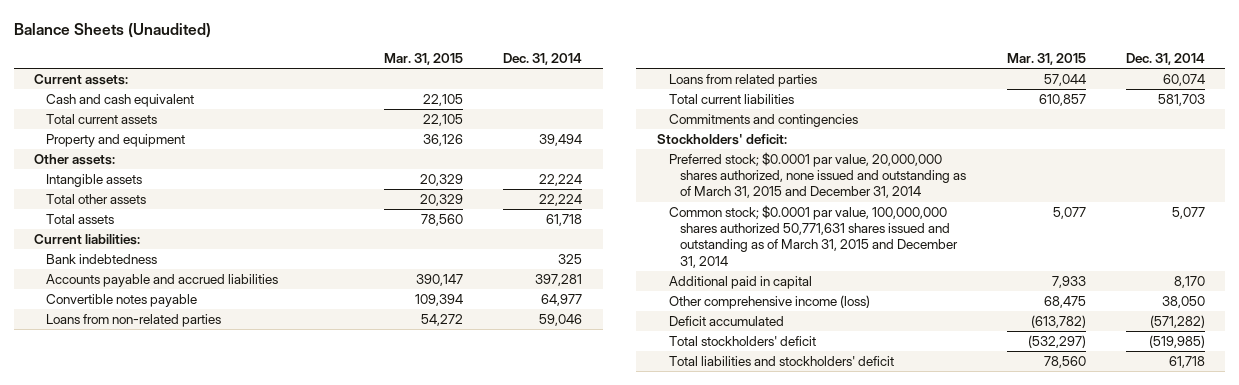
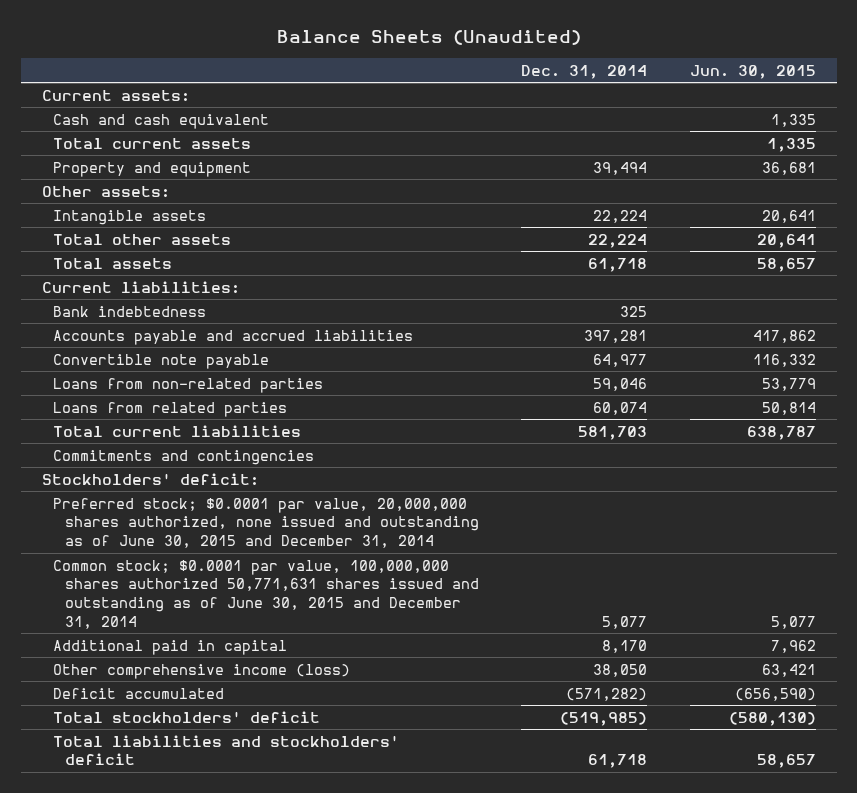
- | Mar. 31, 2015 | Dec. 31, 2014
+ | Dec. 31, 2014 | Jun. 30, 2015
- Convertible notes payable | 109,394 | 64,977
+ Convertible note payable | 64,977 | 116,332
- Preferred stock; $0.0001 par value, 20,000,000 shares authorized, none issued and outstanding as of March 31, 2015 and December 31, 2014
- Common stock; $0.0001 par value, 100,000,000 shares authorized 50,771,631 shares issued and outstanding as of March 31, 2015 and December 31, 2014 | 5,077 | 5,077
+ Preferred stock; $0.0001 par value, 20,000,000 shares authorized, none issued and outstanding as of June 30, 2015 and December 31, 2014
+ Common stock; $0.0001 par value, 100,000,000 shares authorized 50,771,631 shares issued and outstanding as of June 30, 2015 and December 31, 2014 | 5,077 | 5,077

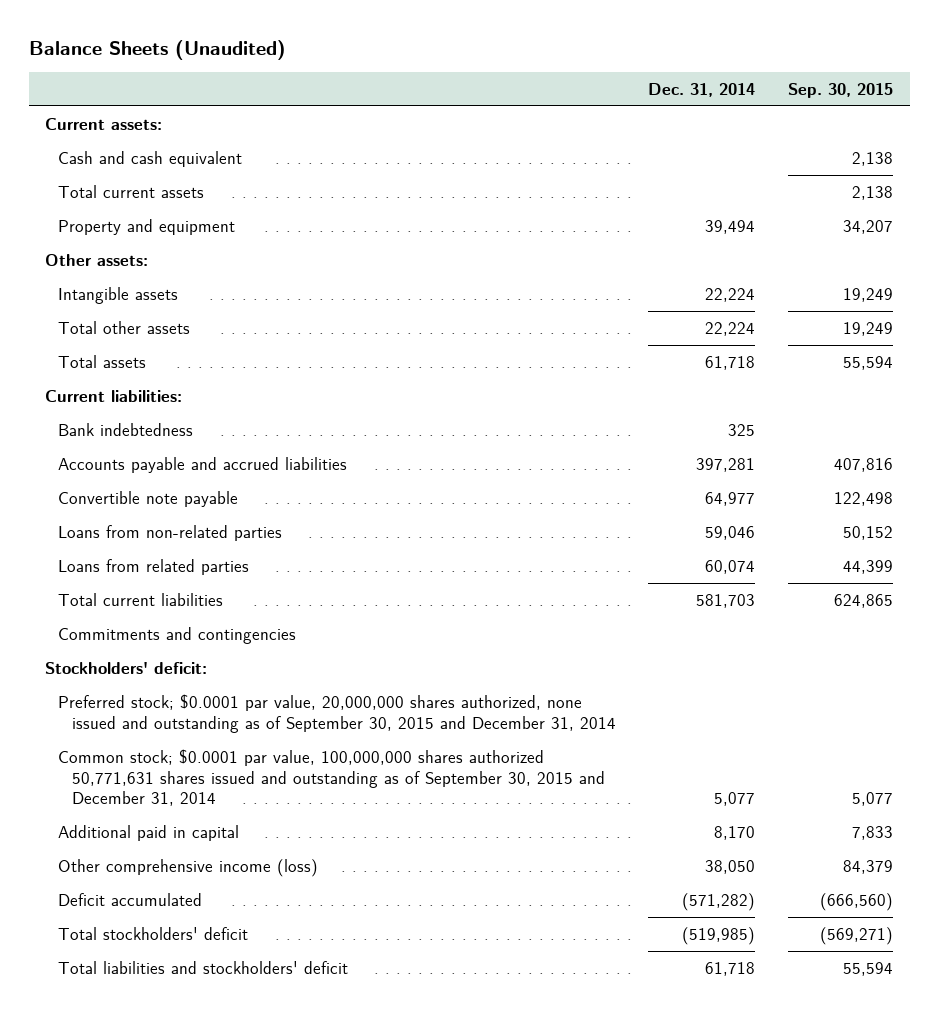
- | Dec. 31, 2014 | Jun. 30, 2015
+ | Dec. 31, 2014 | Sep. 30, 2015
- Preferred stock; $0.0001 par value, 20,000,000 shares authorized, none issued and outstanding as of June 30, 2015 and December 31, 2014
- Common stock; $0.0001 par value, 100,000,000 shares authorized 50,771,631 shares issued and outstanding as of June 30, 2015 and December 31, 2014 | 5,077 | 5,077
+ Preferred stock; $0.0001 par value, 20,000,000 shares authorized, none issued and outstanding as of September 30, 2015 and December 31, 2014
+ Common stock; $0.0001 par value, 100,000,000 shares authorized 50,771,631 shares issued and outstanding as of September 30, 2015 and December 31, 2014 | 5,077 | 5,077

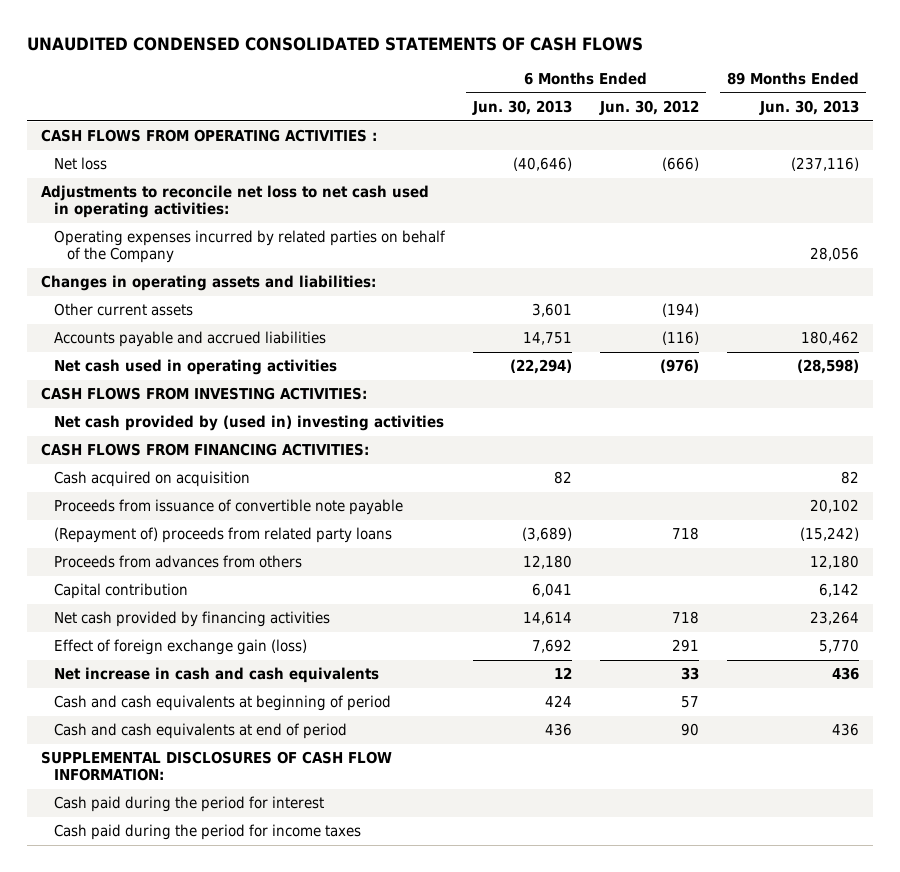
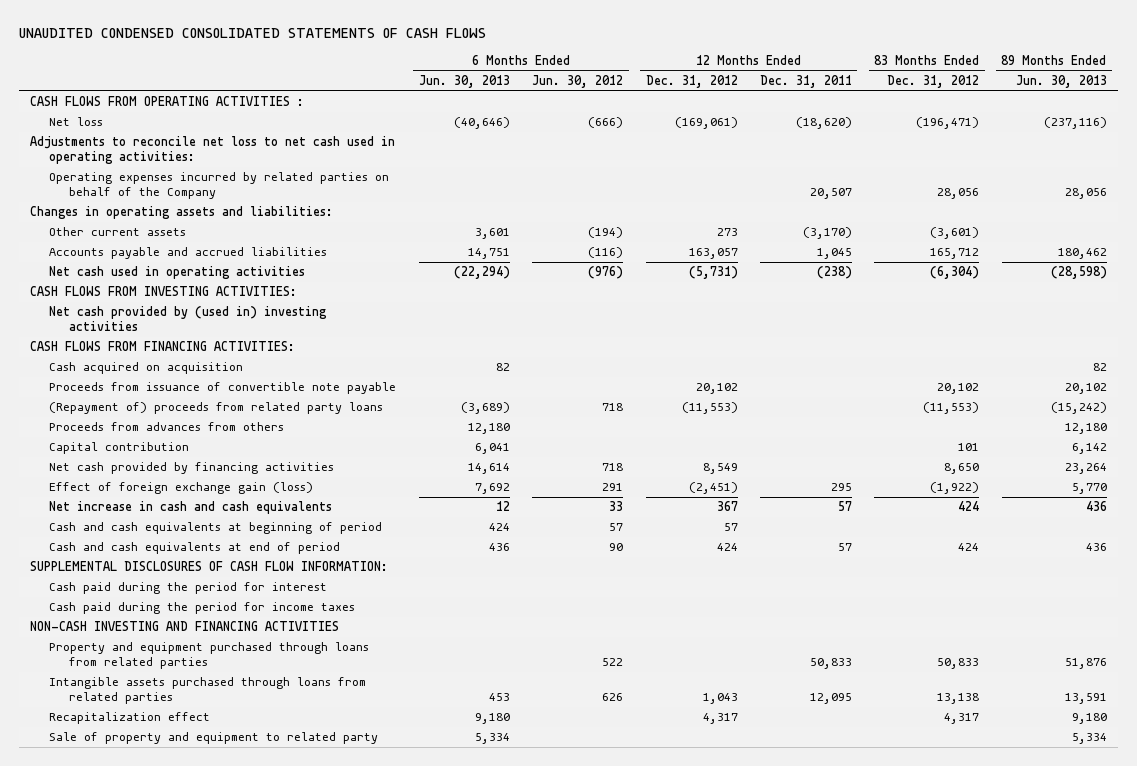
- | 6 Months Ended Jun. 30, 2013 | 6 Months Ended Jun. 30, 2012 | 89 Months Ended Jun. 30, 2013
+ | 6 Months Ended Jun. 30, 2013 | 6 Months Ended Jun. 30, 2012 | 12 Months Ended Dec. 31, 2012 | 12 Months Ended Dec. 31, 2011 | 83 Months Ended Dec. 31, 2012 | 89 Months Ended Jun. 30, 2013
+ NON-CASH INVESTING AND FINANCING ACTIVITIES
+ Property and equipment purchased through loans from related parties | | 522 | | 50,833 | 50,833 | 51,876
+ Intangible assets purchased through loans from related parties | 453 | 626 | 1,043 | 12,095 | 13,138 | 13,591
+ Recapitalization effect | 9,180 | | 4,317 | | 4,317 | 9,180
+ Sale of property and equipment to related party | 5,334 | | | | | 5,334

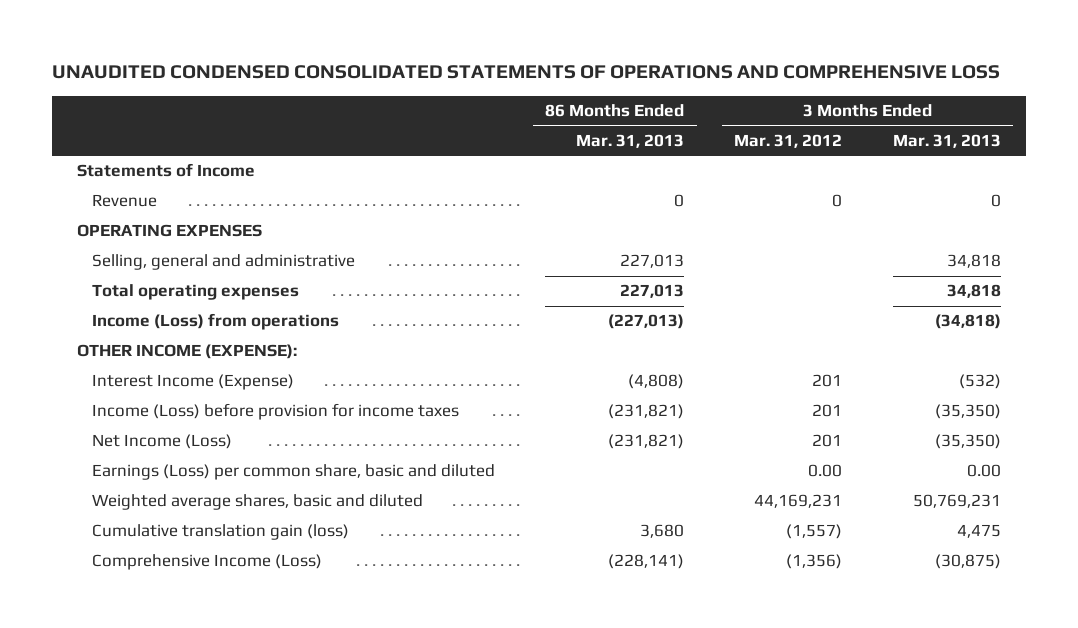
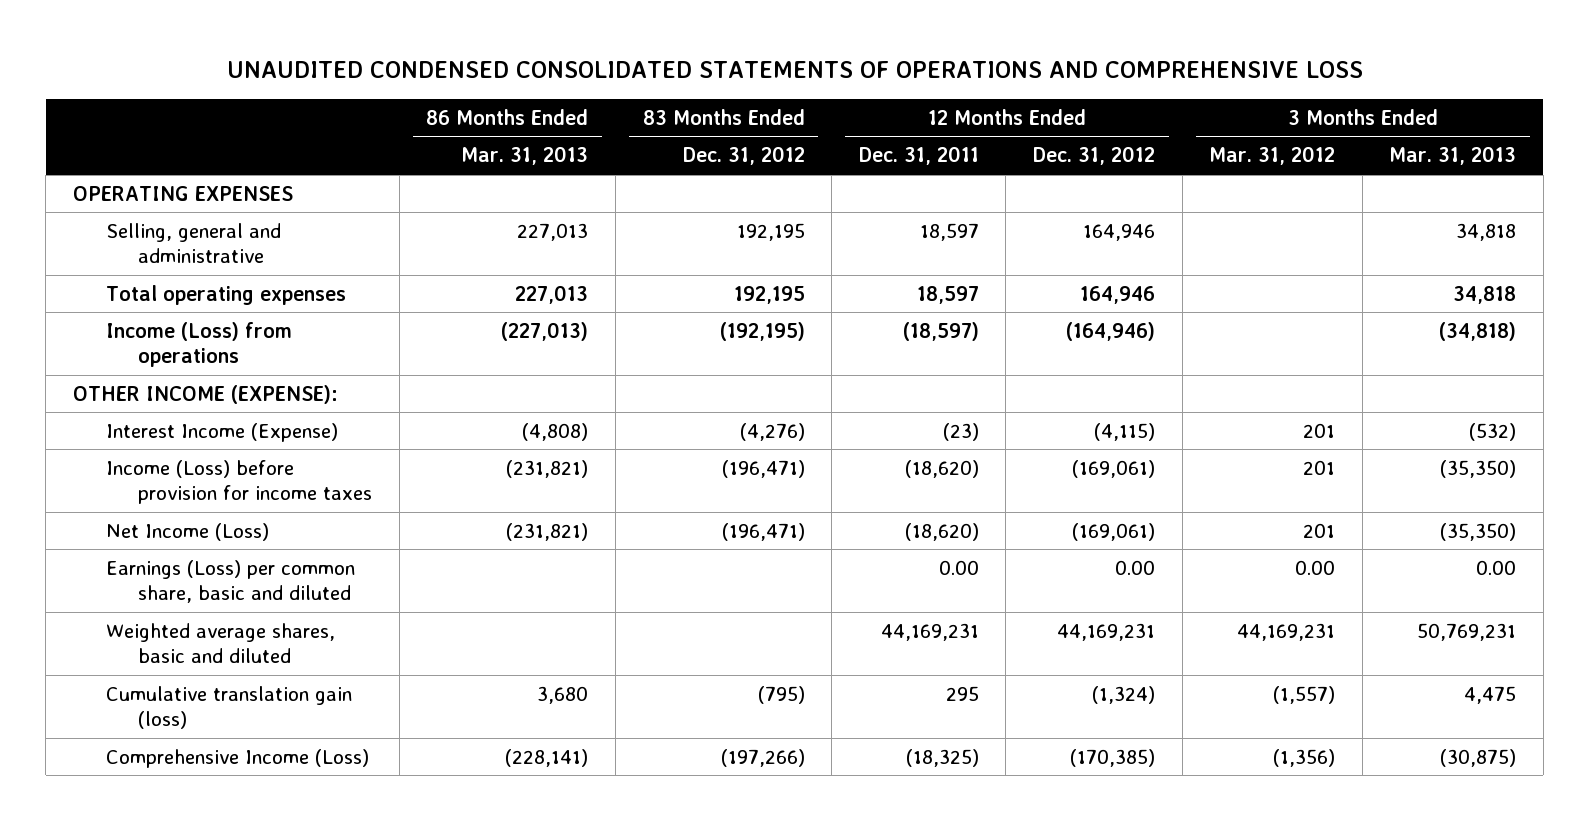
- | 86 Months Ended Mar. 31, 2013 | 3 Months Ended Mar. 31, 2012 | 3 Months Ended Mar. 31, 2013
+ | 86 Months Ended Mar. 31, 2013 | 83 Months Ended Dec. 31, 2012 | 12 Months Ended Dec. 31, 2011 | 12 Months Ended Dec. 31, 2012 | 3 Months Ended Mar. 31, 2012 | 3 Months Ended Mar. 31, 2013
- Statements of Income
- Revenue | 0 | 0 | 0

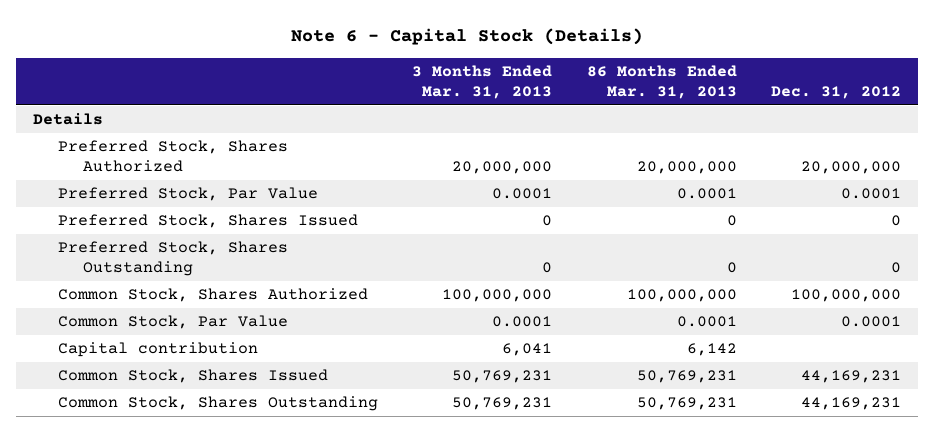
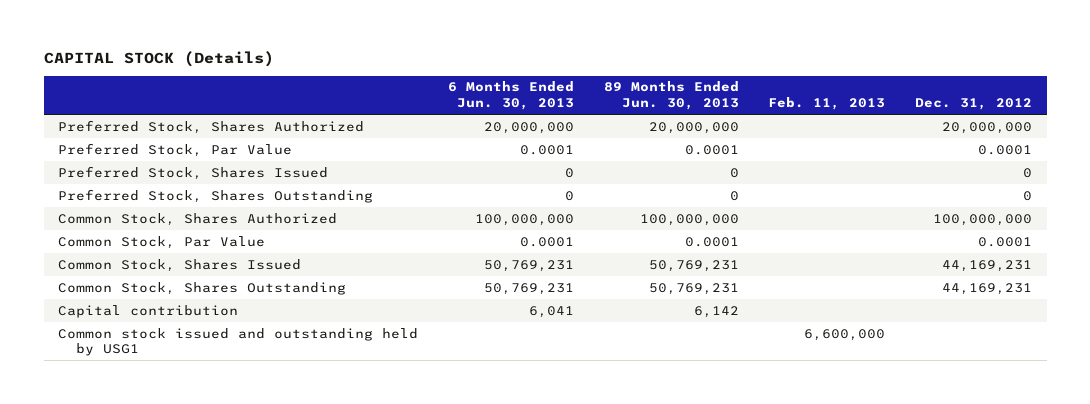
- Note 6 - Capital Stock (Details)
+ CAPITAL STOCK (Details)
- | 3 Months Ended Mar. 31, 2013 | 86 Months Ended Mar. 31, 2013 | Dec. 31, 2012
+ | 6 Months Ended Jun. 30, 2013 | 89 Months Ended Jun. 30, 2013 | Feb. 11, 2013 | Dec. 31, 2012
- Details
moved down: Capital contribution | 6,041 | 6,142 | |
+ Common stock issued and outstanding held by USG1 | | | 6,600,000 |

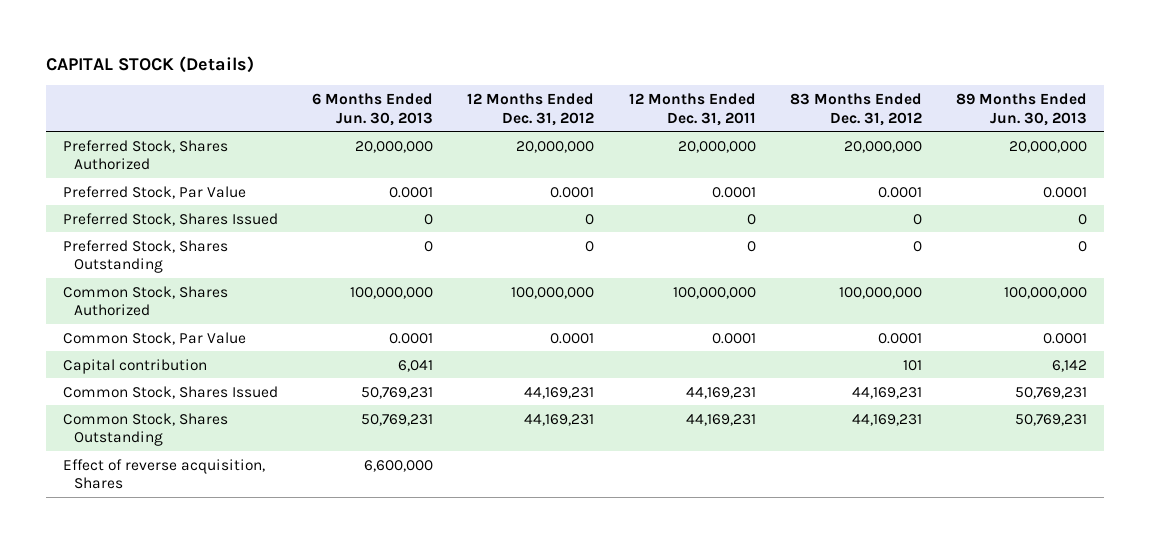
- | 6 Months Ended Jun. 30, 2013 | 89 Months Ended Jun. 30, 2013 | Feb. 11, 2013 | Dec. 31, 2012
+ | 6 Months Ended Jun. 30, 2013 | 12 Months Ended Dec. 31, 2012 | 12 Months Ended Dec. 31, 2011 | 83 Months Ended Dec. 31, 2012 | 89 Months Ended Jun. 30, 2013
moved up: Capital contribution | 6,041 | | | 101 | 6,142
- Common stock issued and outstanding held by USG1 | | | 6,600,000 |
+ Effect of reverse acquisition, Shares | 6,600,000 | | | |

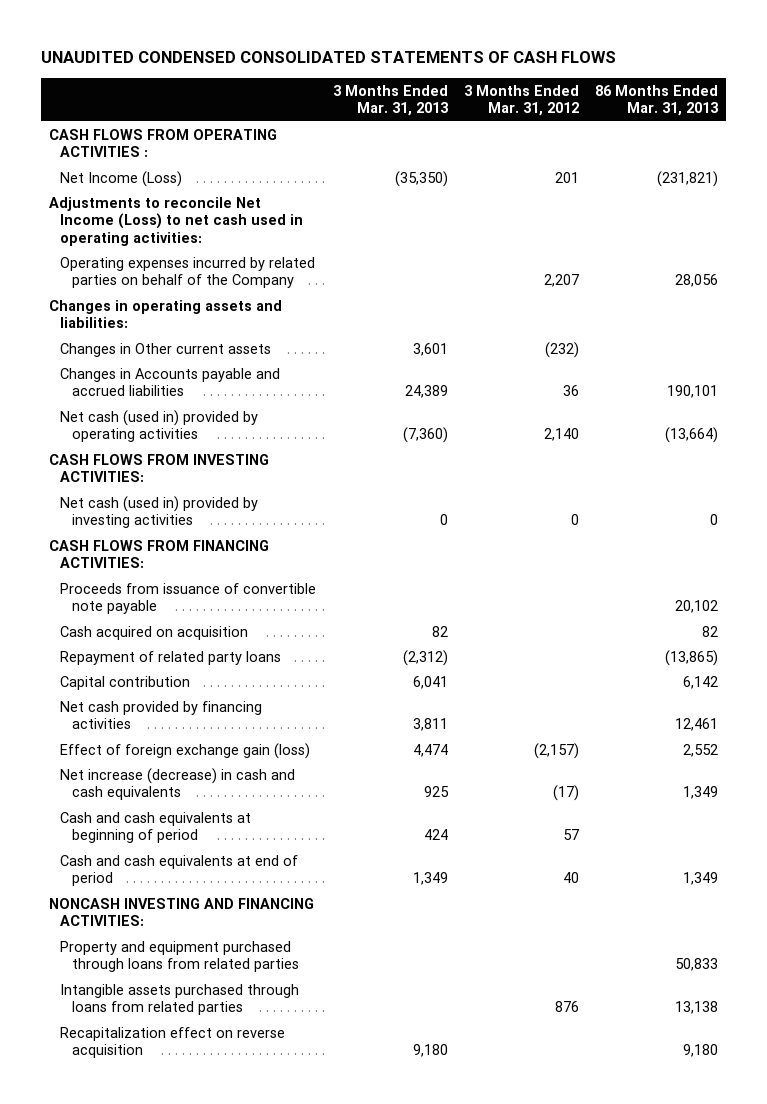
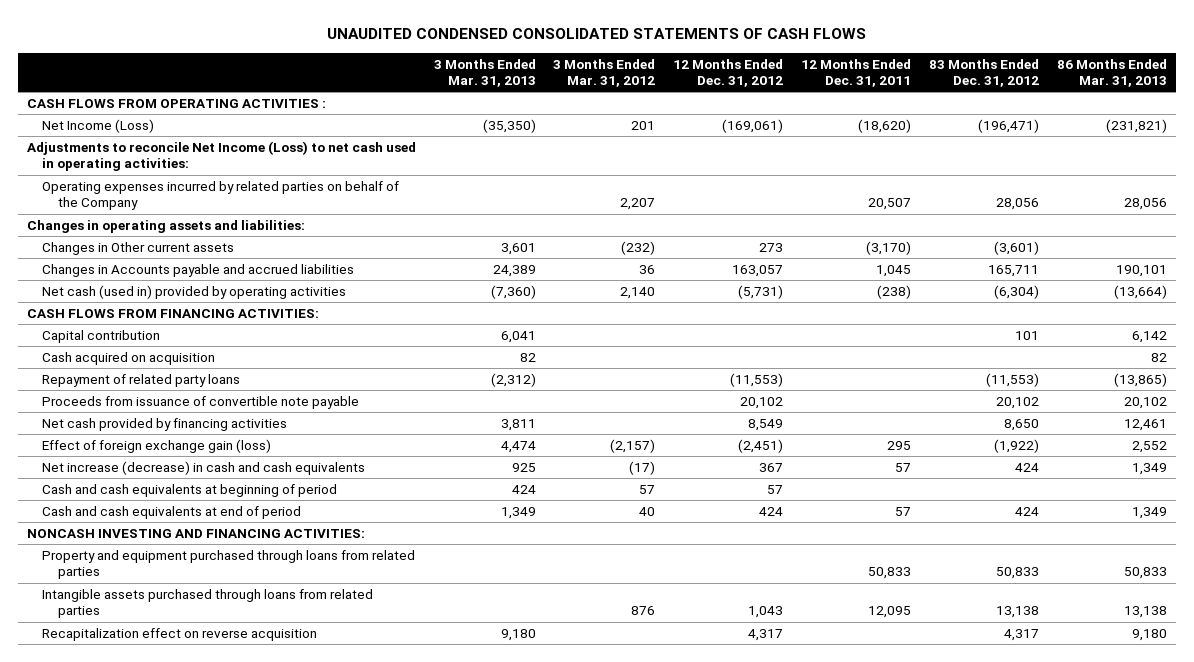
- | 3 Months Ended Mar. 31, 2013 | 3 Months Ended Mar. 31, 2012 | 86 Months Ended Mar. 31, 2013
+ | 3 Months Ended Mar. 31, 2013 | 3 Months Ended Mar. 31, 2012 | 12 Months Ended Dec. 31, 2012 | 12 Months Ended Dec. 31, 2011 | 83 Months Ended Dec. 31, 2012 | 86 Months Ended Mar. 31, 2013
- CASH FLOWS FROM INVESTING ACTIVITIES:
- Net cash (used in) provided by investing activities | 0 | 0 | 0
moved up: Capital contribution | 6,041 | | | | 101 | 6,142
moved down: Proceeds from issuance of convertible note payable | | | 20,102 | | 20,102 | 20,102

